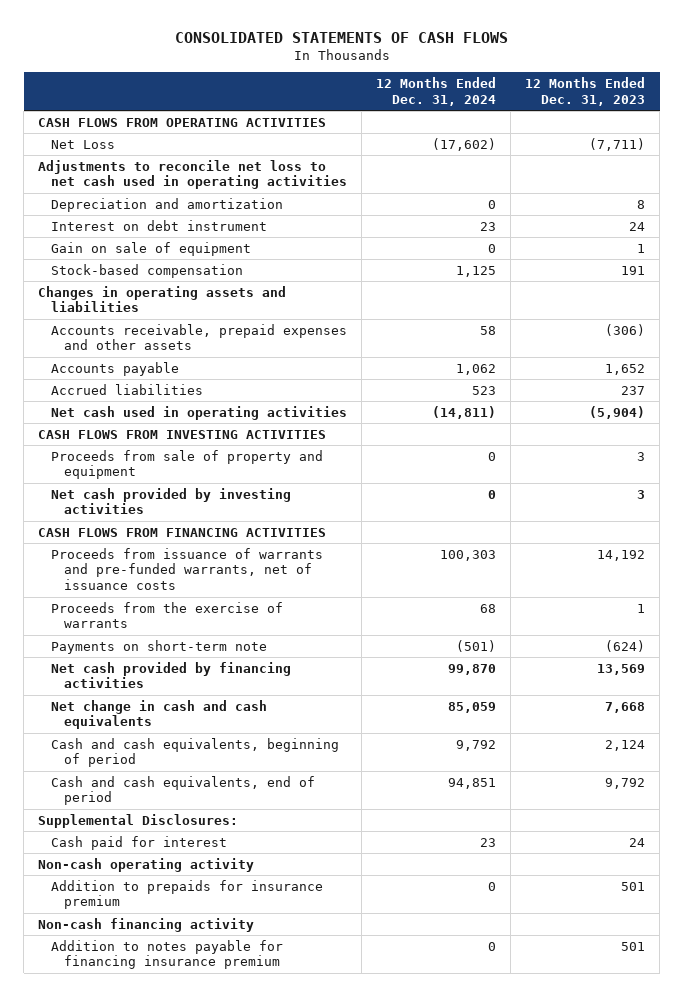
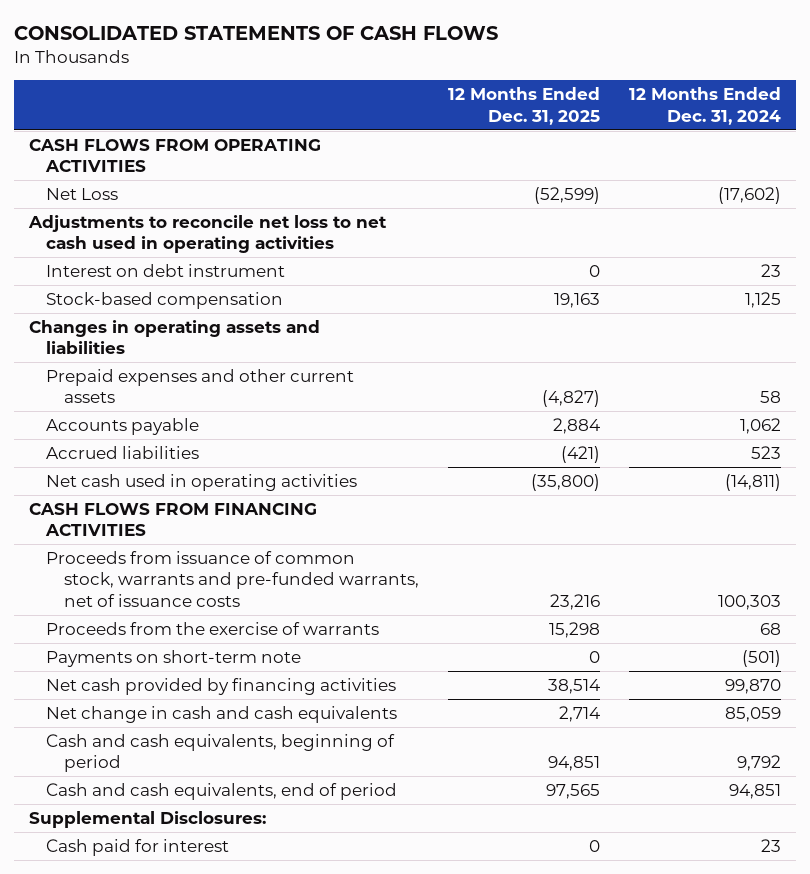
- | 12 Months Ended Dec. 31, 2024 | 12 Months Ended Dec. 31, 2023
+ | 12 Months Ended Dec. 31, 2025 | 12 Months Ended Dec. 31, 2024
- Depreciation and amortization | 0 | 8
- Gain on sale of equipment | 0 | 1
- Accounts receivable, prepaid expenses and other assets | 58 | (306)
+ Prepaid expenses and other current assets | (4,827) | 58
- CASH FLOWS FROM INVESTING ACTIVITIES
- Proceeds from sale of property and equipment | 0 | 3
- Net cash provided by investing activities | 0 | 3
- Proceeds from issuance of warrants and pre-funded warrants, net of issuance costs | 100,303 | 14,192
+ Proceeds from issuance of common stock, warrants and pre-funded warrants, net of issuance costs | 23,216 | 100,303
- Non-cash operating activity
- Addition to prepaids for insurance premium | 0 | 501
- Non-cash financing activity
- Addition to notes payable for financing insurance premium | 0 | 501

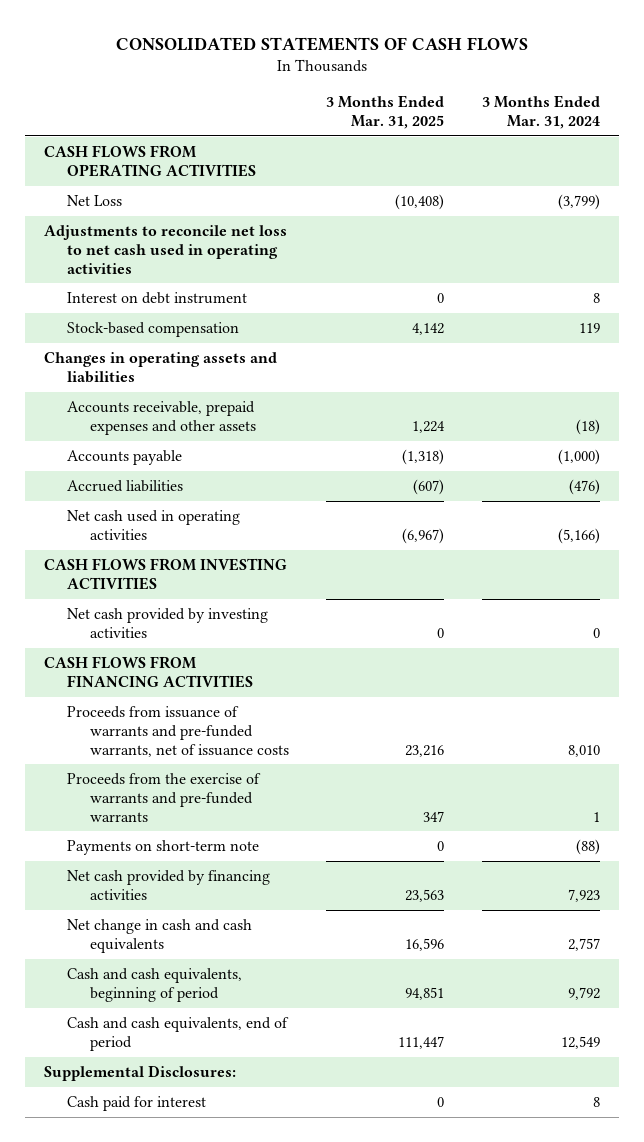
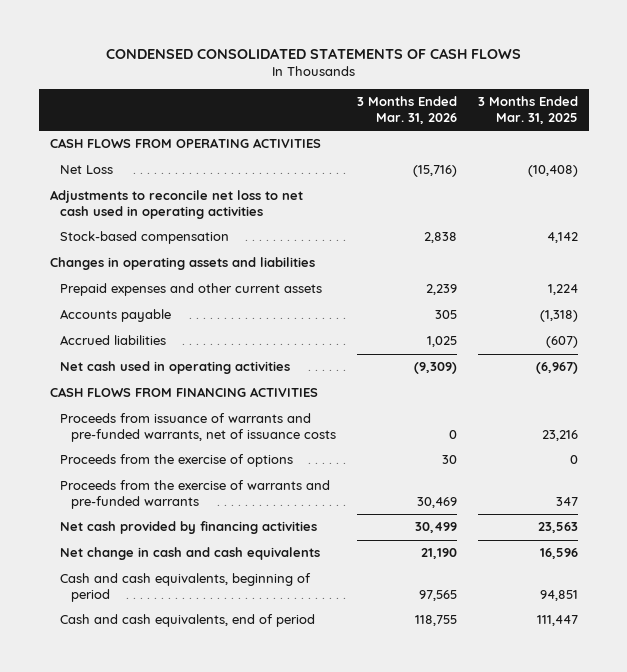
- CONSOLIDATED STATEMENTS OF CASH FLOWS
+ CONDENSED CONSOLIDATED STATEMENTS OF CASH FLOWS
- | 3 Months Ended Mar. 31, 2025 | 3 Months Ended Mar. 31, 2024
+ | 3 Months Ended Mar. 31, 2026 | 3 Months Ended Mar. 31, 2025
- Interest on debt instrument | 0 | 8
- Accounts receivable, prepaid expenses and other assets | 1,224 | (18)
+ Prepaid expenses and other current assets | 2,239 | 1,224
- CASH FLOWS FROM INVESTING ACTIVITIES
- Net cash provided by investing activities | 0 | 0
+ Proceeds from the exercise of options | 30 | 0
- Payments on short-term note | 0 | (88)
- Supplemental Disclosures:
- Cash paid for interest | 0 | 8

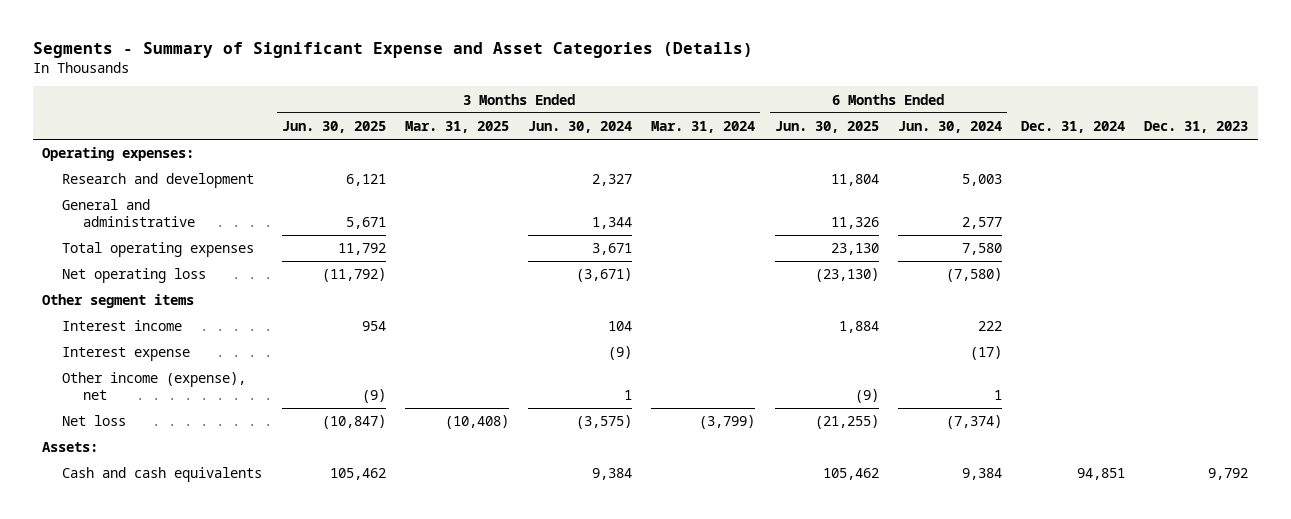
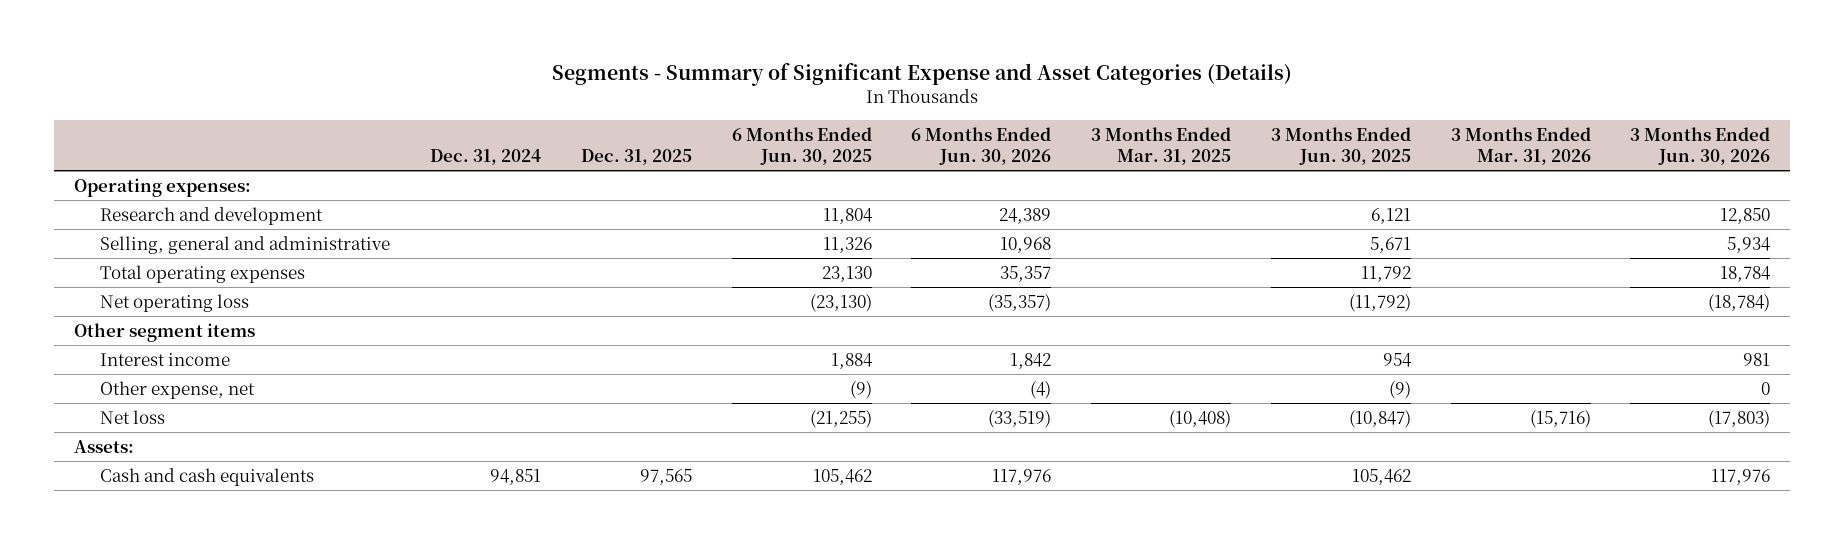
- | 3 Months Ended Jun. 30, 2025 | 3 Months Ended Mar. 31, 2025 | 3 Months Ended Jun. 30, 2024 | 3 Months Ended Mar. 31, 2024 | 6 Months Ended Jun. 30, 2025 | 6 Months Ended Jun. 30, 2024 | Dec. 31, 2024 | Dec. 31, 2023
+ | Dec. 31, 2024 | Dec. 31, 2025 | 6 Months Ended Jun. 30, 2025 | 6 Months Ended Jun. 30, 2026 | 3 Months Ended Mar. 31, 2025 | 3 Months Ended Jun. 30, 2025 | 3 Months Ended Mar. 31, 2026 | 3 Months Ended Jun. 30, 2026
- General and administrative | 5,671 | | 1,344 | | 11,326 | 2,577 | |
+ Selling, general and administrative | | | 11,326 | 10,968 | | 5,671 | | 5,934
- Interest expense | | | (9) | | | (17) | |
- Other income (expense), net | (9) | | 1 | | (9) | 1 | |
+ Other expense, net | | | (9) | (4) | | (9) | | 0

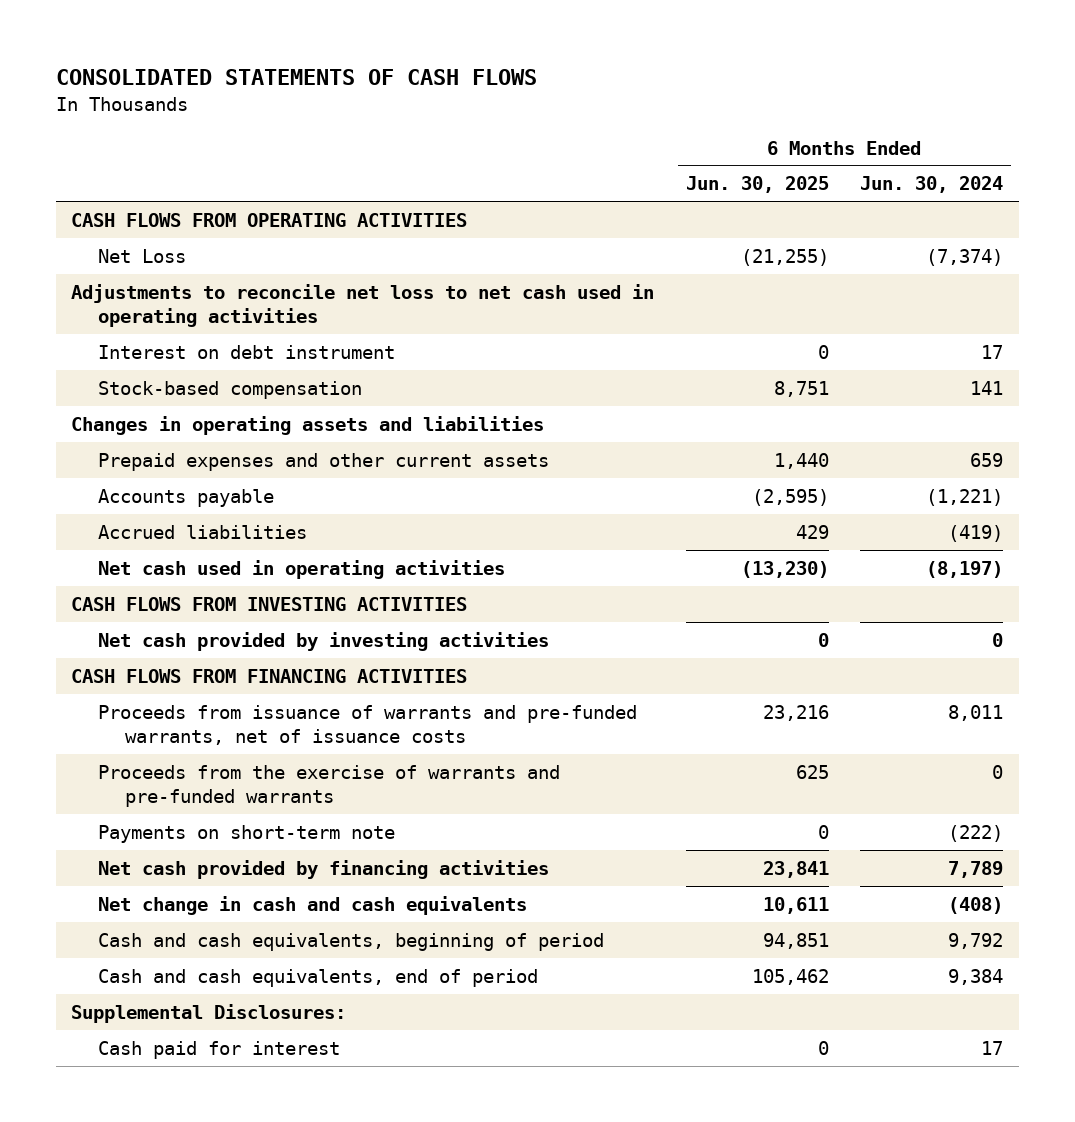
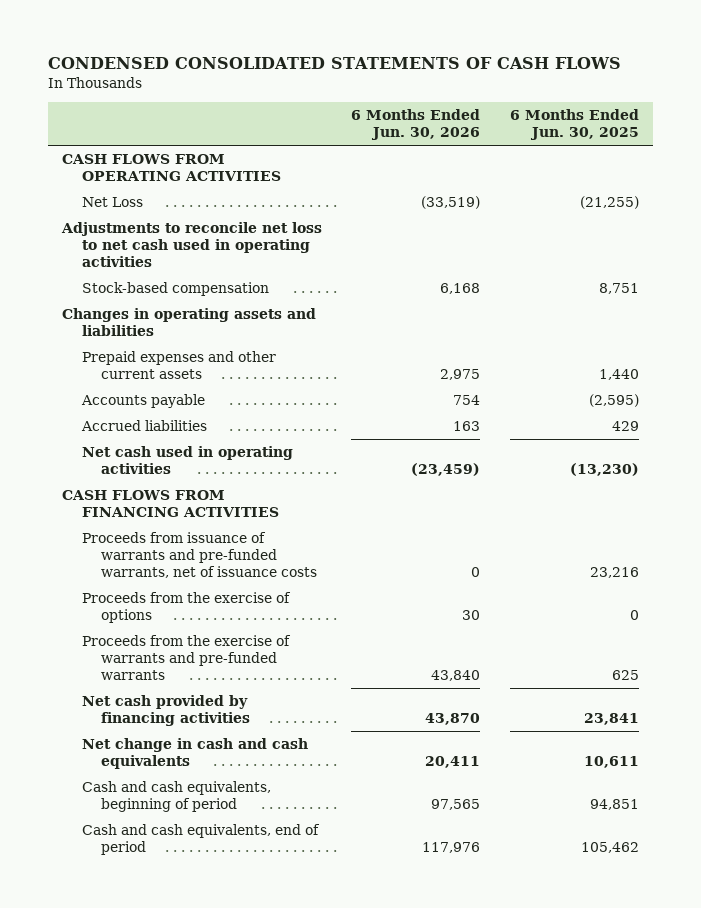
- CONSOLIDATED STATEMENTS OF CASH FLOWS
+ CONDENSED CONSOLIDATED STATEMENTS OF CASH FLOWS
- | 6 Months Ended Jun. 30, 2025 | 6 Months Ended Jun. 30, 2024
+ | 6 Months Ended Jun. 30, 2026 | 6 Months Ended Jun. 30, 2025
- Interest on debt instrument | 0 | 17
- CASH FLOWS FROM INVESTING ACTIVITIES
- Net cash provided by investing activities | 0 | 0
+ Proceeds from the exercise of options | 30 | 0
- Payments on short-term note | 0 | (222)
- Supplemental Disclosures:
- Cash paid for interest | 0 | 17

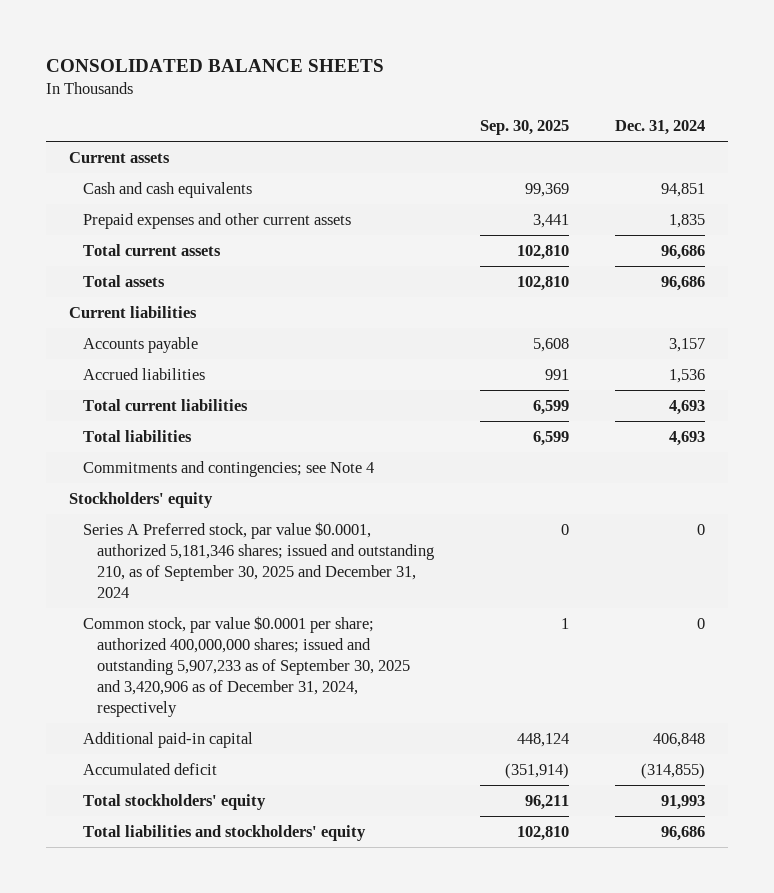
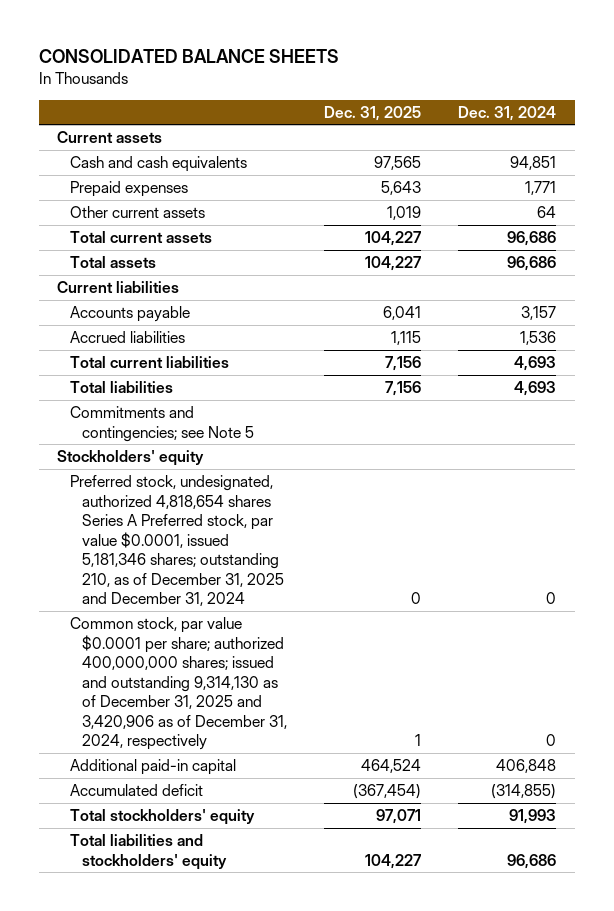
- | Sep. 30, 2025 | Dec. 31, 2024
+ | Dec. 31, 2025 | Dec. 31, 2024
- Prepaid expenses and other current assets | 3,441 | 1,835
+ Prepaid expenses | 5,643 | 1,771
+ Other current assets | 1,019 | 64
- Commitments and contingencies; see Note 4
+ Commitments and contingencies; see Note 5
- Series A Preferred stock, par value $0.0001, authorized 5,181,346 shares; issued and outstanding 210, as of September 30, 2025 and December 31, 2024 | 0 | 0
- Common stock, par value $0.0001 per share; authorized 400,000,000 shares; issued and outstanding 5,907,233 as of September 30, 2025 and 3,420,906 as of December 31, 2024, respectively | 1 | 0
+ Preferred stock, undesignated, authorized 4,818,654 shares Series A Preferred stock, par value $0.0001, issued 5,181,346 shares; outstanding 210, as of December 31, 2025 and December 31, 2024 | 0 | 0
+ Common stock, par value $0.0001 per share; authorized 400,000,000 shares; issued and outstanding 9,314,130 as of December 31, 2025 and 3,420,906 as of December 31, 2024, respectively | 1 | 0

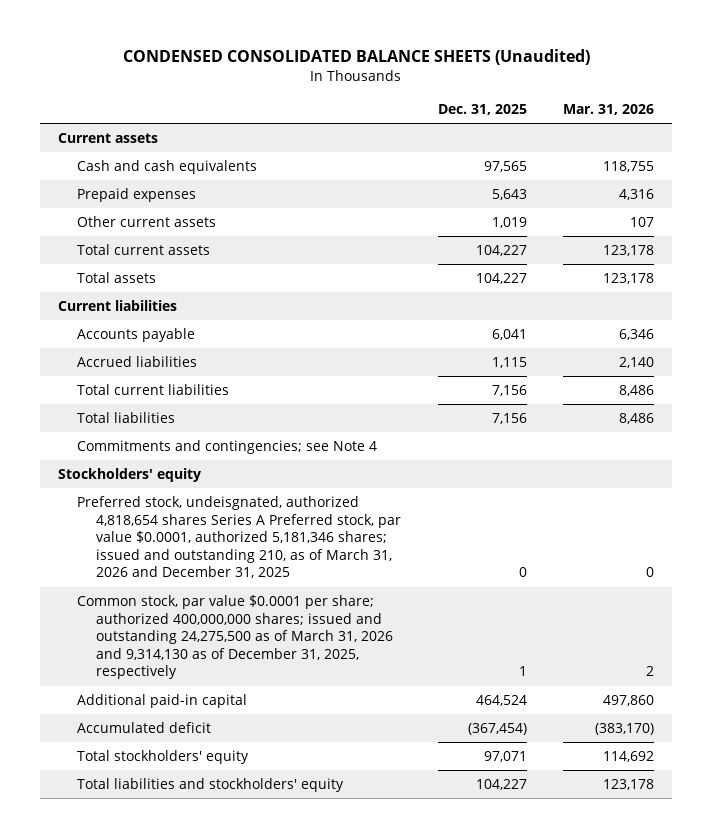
- CONSOLIDATED BALANCE SHEETS
+ CONDENSED CONSOLIDATED BALANCE SHEETS (Unaudited)
- | Dec. 31, 2025 | Dec. 31, 2024
+ | Dec. 31, 2025 | Mar. 31, 2026
- Commitments and contingencies; see Note 5
+ Commitments and contingencies; see Note 4
- Preferred stock, undesignated, authorized 4,818,654 shares Series A Preferred stock, par value $0.0001, issued 5,181,346 shares; outstanding 210, as of December 31, 2025 and December 31, 2024 | 0 | 0
- Common stock, par value $0.0001 per share; authorized 400,000,000 shares; issued and outstanding 9,314,130 as of December 31, 2025 and 3,420,906 as of December 31, 2024, respectively | 1 | 0
+ Preferred stock, undeisgnated, authorized 4,818,654 shares Series A Preferred stock, par value $0.0001, authorized 5,181,346 shares; issued and outstanding 210, as of March 31, 2026 and December 31, 2025 | 0 | 0
+ Common stock, par value $0.0001 per share; authorized 400,000,000 shares; issued and outstanding 24,275,500 as of March 31, 2026 and 9,314,130 as of December 31, 2025, respectively | 1 | 2

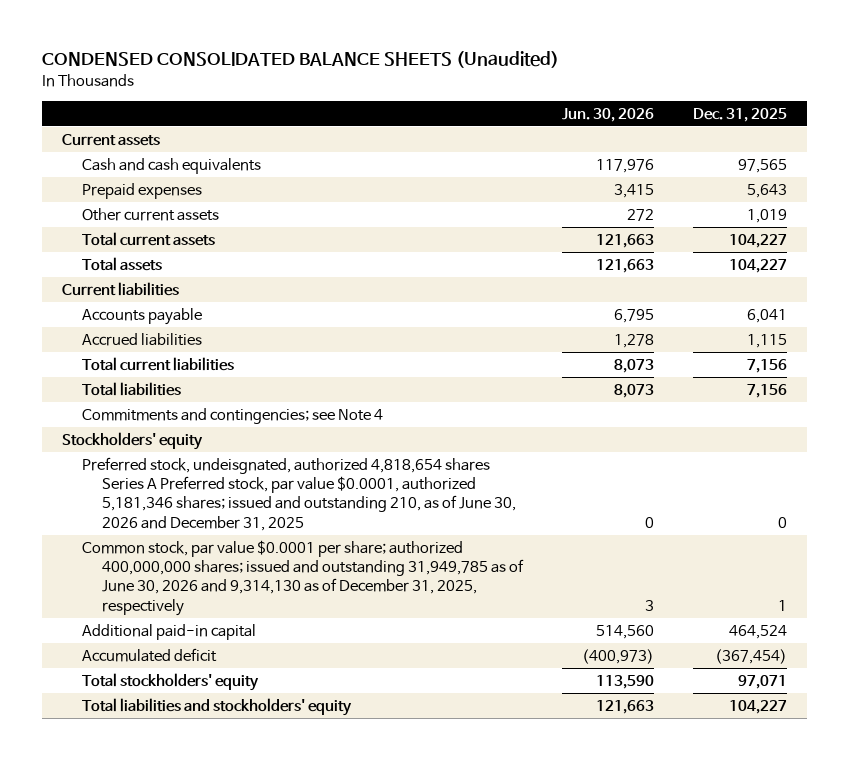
- | Dec. 31, 2025 | Mar. 31, 2026
+ | Jun. 30, 2026 | Dec. 31, 2025
- Preferred stock, undeisgnated, authorized 4,818,654 shares Series A Preferred stock, par value $0.0001, authorized 5,181,346 shares; issued and outstanding 210, as of March 31, 2026 and December 31, 2025 | 0 | 0
- Common stock, par value $0.0001 per share; authorized 400,000,000 shares; issued and outstanding 24,275,500 as of March 31, 2026 and 9,314,130 as of December 31, 2025, respectively | 1 | 2
+ Preferred stock, undeisgnated, authorized 4,818,654 shares Series A Preferred stock, par value $0.0001, authorized 5,181,346 shares; issued and outstanding 210, as of June 30, 2026 and December 31, 2025 | 0 | 0
+ Common stock, par value $0.0001 per share; authorized 400,000,000 shares; issued and outstanding 31,949,785 as of June 30, 2026 and 9,314,130 as of December 31, 2025, respectively | 3 | 1

